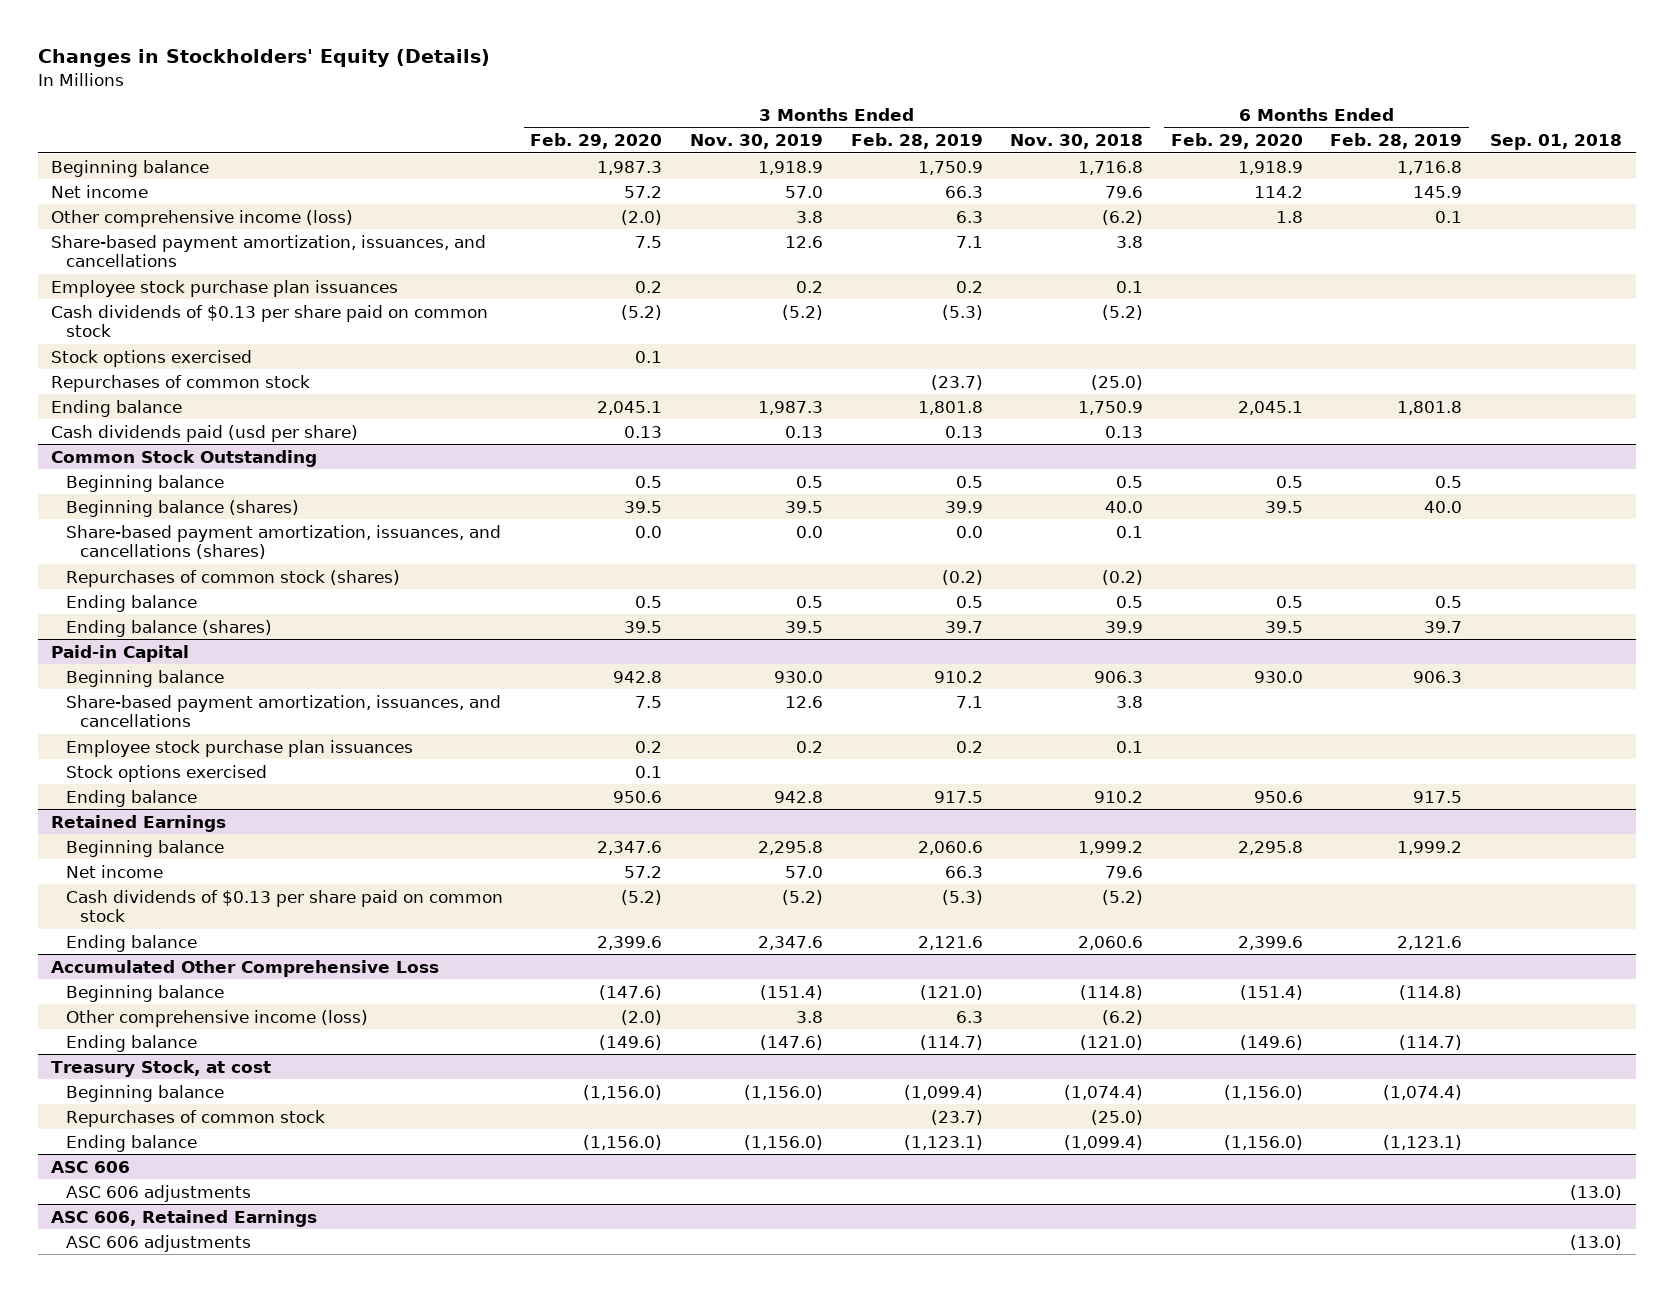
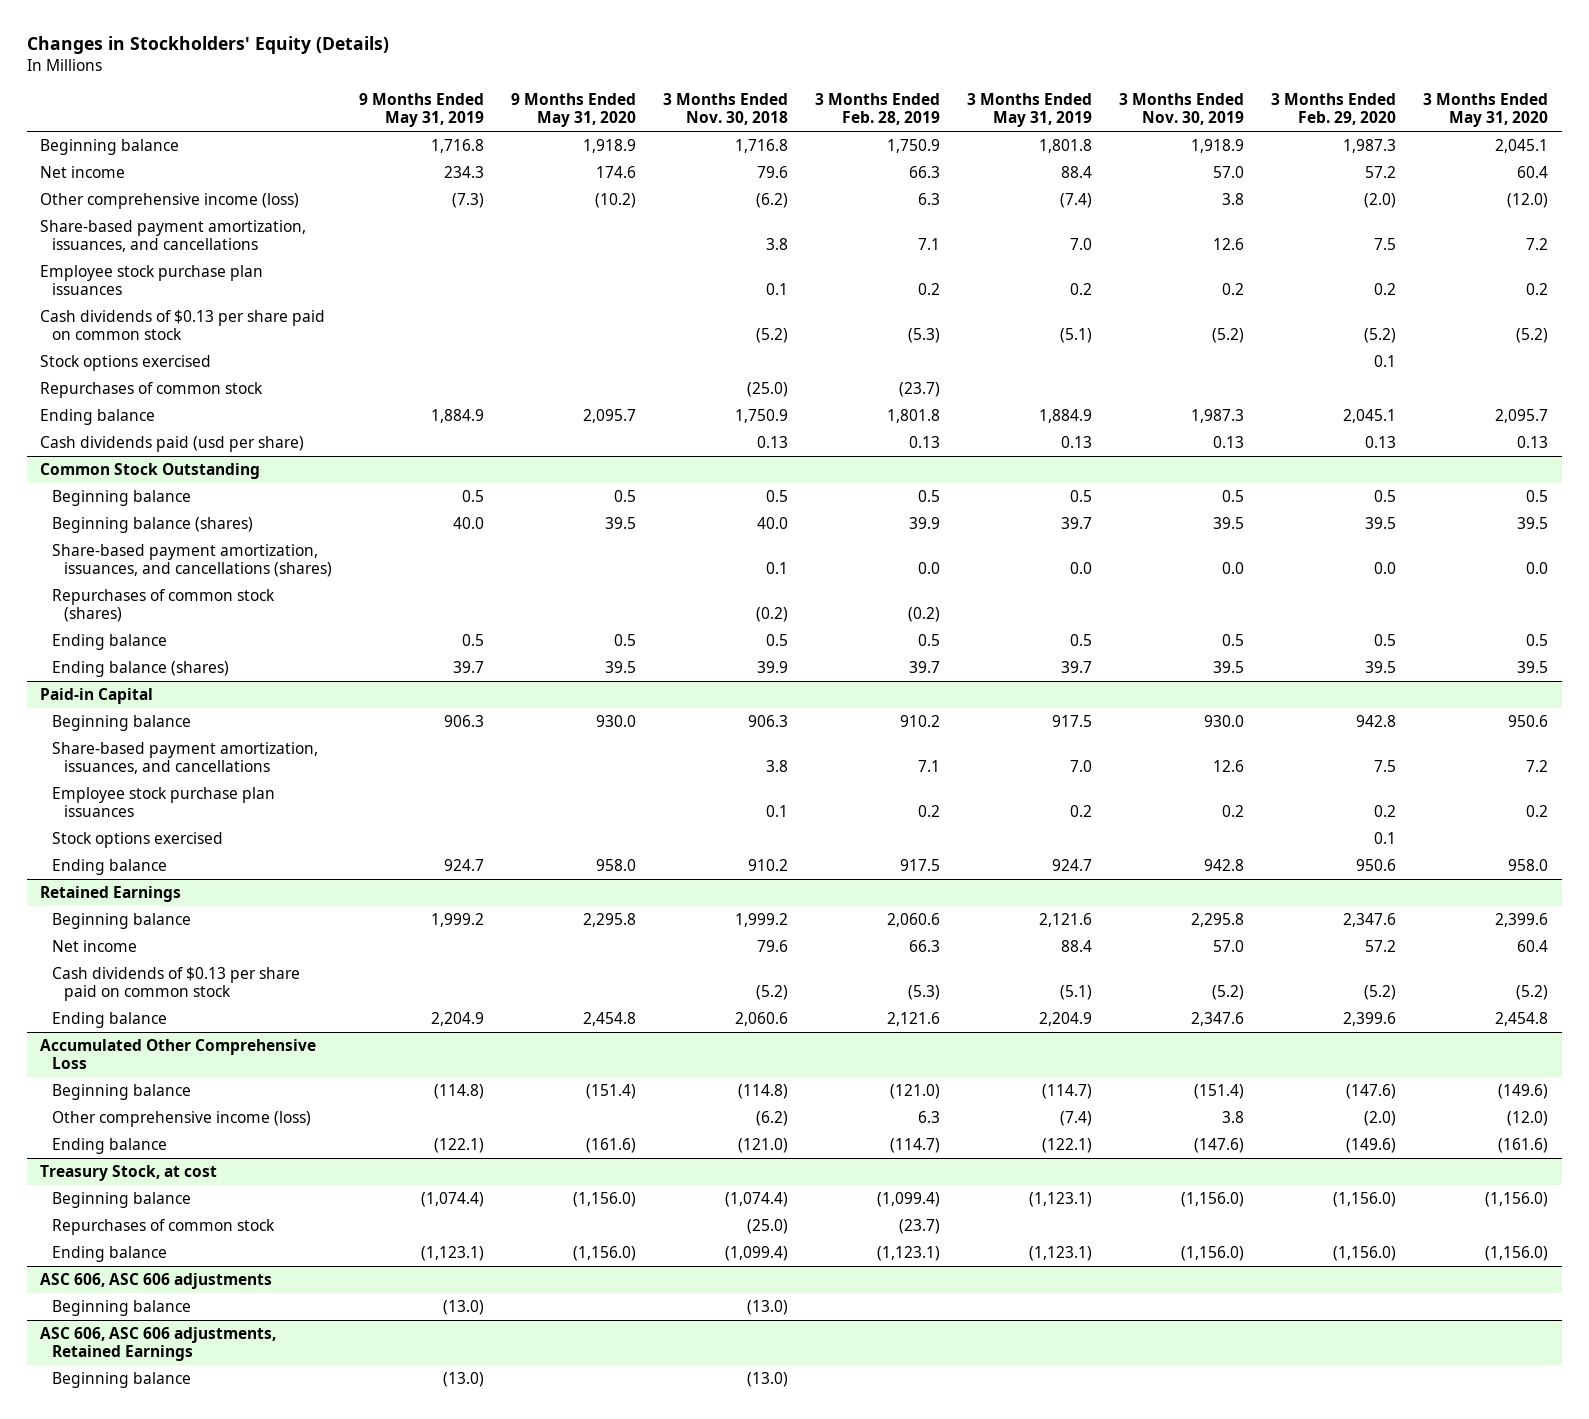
- | 3 Months Ended Feb. 29, 2020 | 3 Months Ended Nov. 30, 2019 | 3 Months Ended Feb. 28, 2019 | 3 Months Ended Nov. 30, 2018 | 6 Months Ended Feb. 29, 2020 | 6 Months Ended Feb. 28, 2019 | Sep. 01, 2018
+ | 9 Months Ended May 31, 2019 | 9 Months Ended May 31, 2020 | 3 Months Ended Nov. 30, 2018 | 3 Months Ended Feb. 28, 2019 | 3 Months Ended May 31, 2019 | 3 Months Ended Nov. 30, 2019 | 3 Months Ended Feb. 29, 2020 | 3 Months Ended May 31, 2020
- ASC 606
- ASC 606 adjustments | | | | | | | (13.0)
- ASC 606, Retained Earnings
- ASC 606 adjustments | | | | | | | (13.0)
+ ASC 606, ASC 606 adjustments
+ Beginning balance | (13.0) | | (13.0) | | | | |
+ ASC 606, ASC 606 adjustments, Retained Earnings
+ Beginning balance | (13.0) | | (13.0) | | | | |

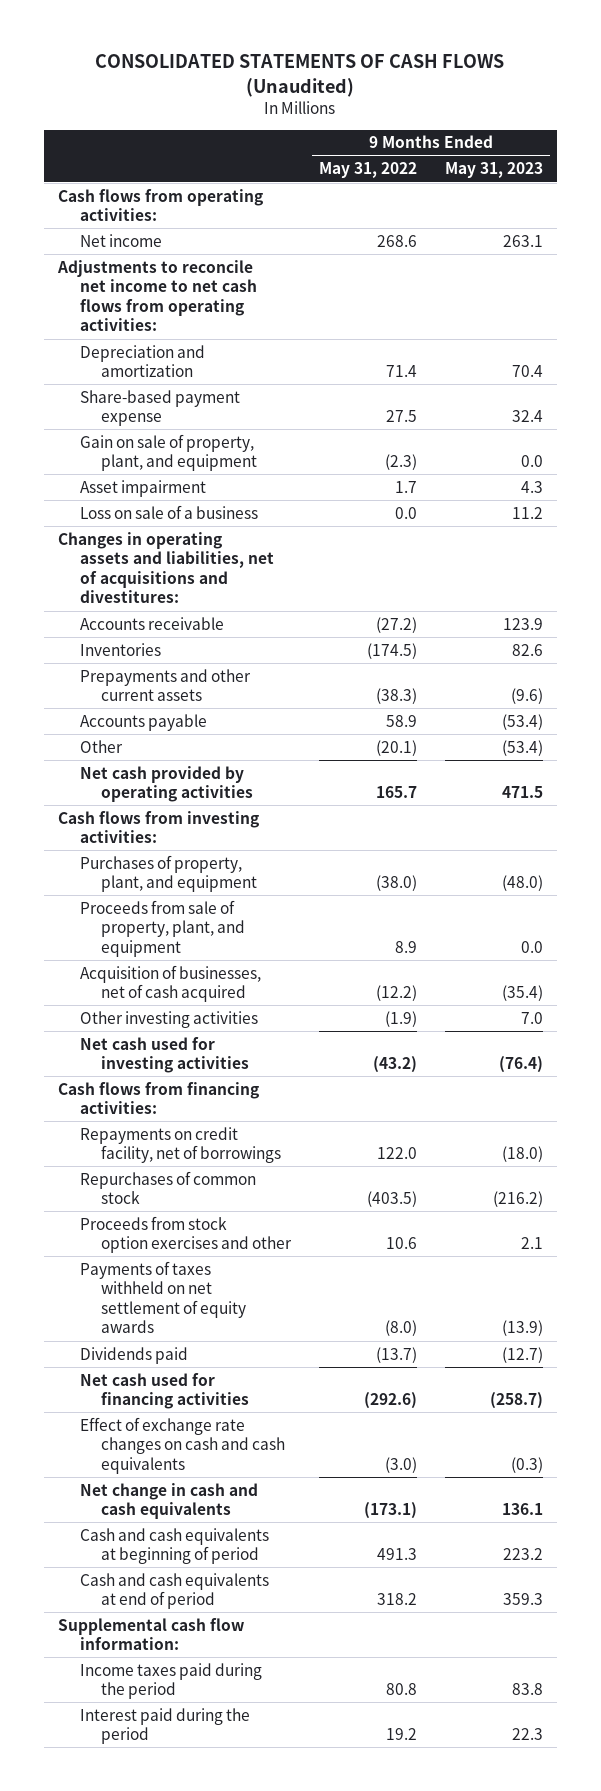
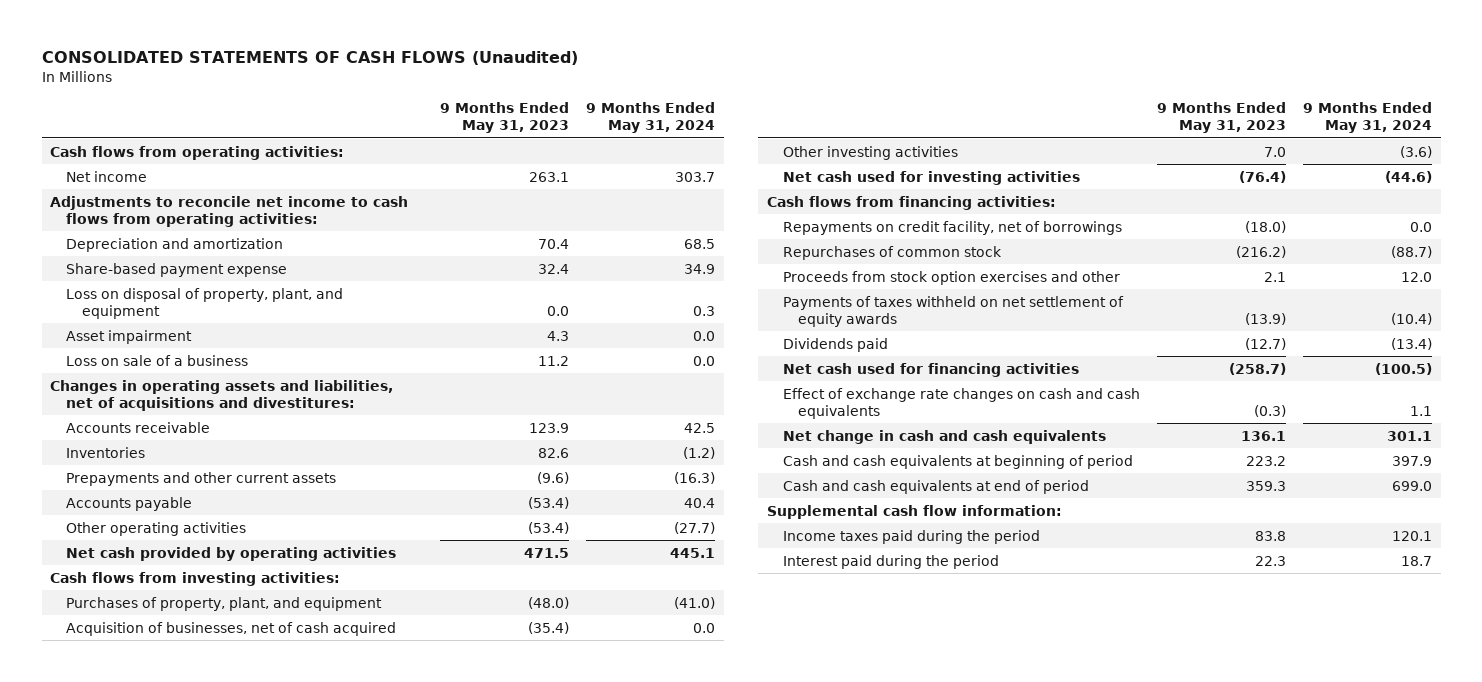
- | 9 Months Ended May 31, 2022 | 9 Months Ended May 31, 2023
+ | 9 Months Ended May 31, 2023 | 9 Months Ended May 31, 2024
- Adjustments to reconcile net income to net cash flows from operating activities:
+ Adjustments to reconcile net income to cash flows from operating activities:
- Gain on sale of property, plant, and equipment | (2.3) | 0.0
+ Loss on disposal of property, plant, and equipment | 0.0 | 0.3
- Other | (20.1) | (53.4)
+ Other operating activities | (53.4) | (27.7)
- Proceeds from sale of property, plant, and equipment | 8.9 | 0.0

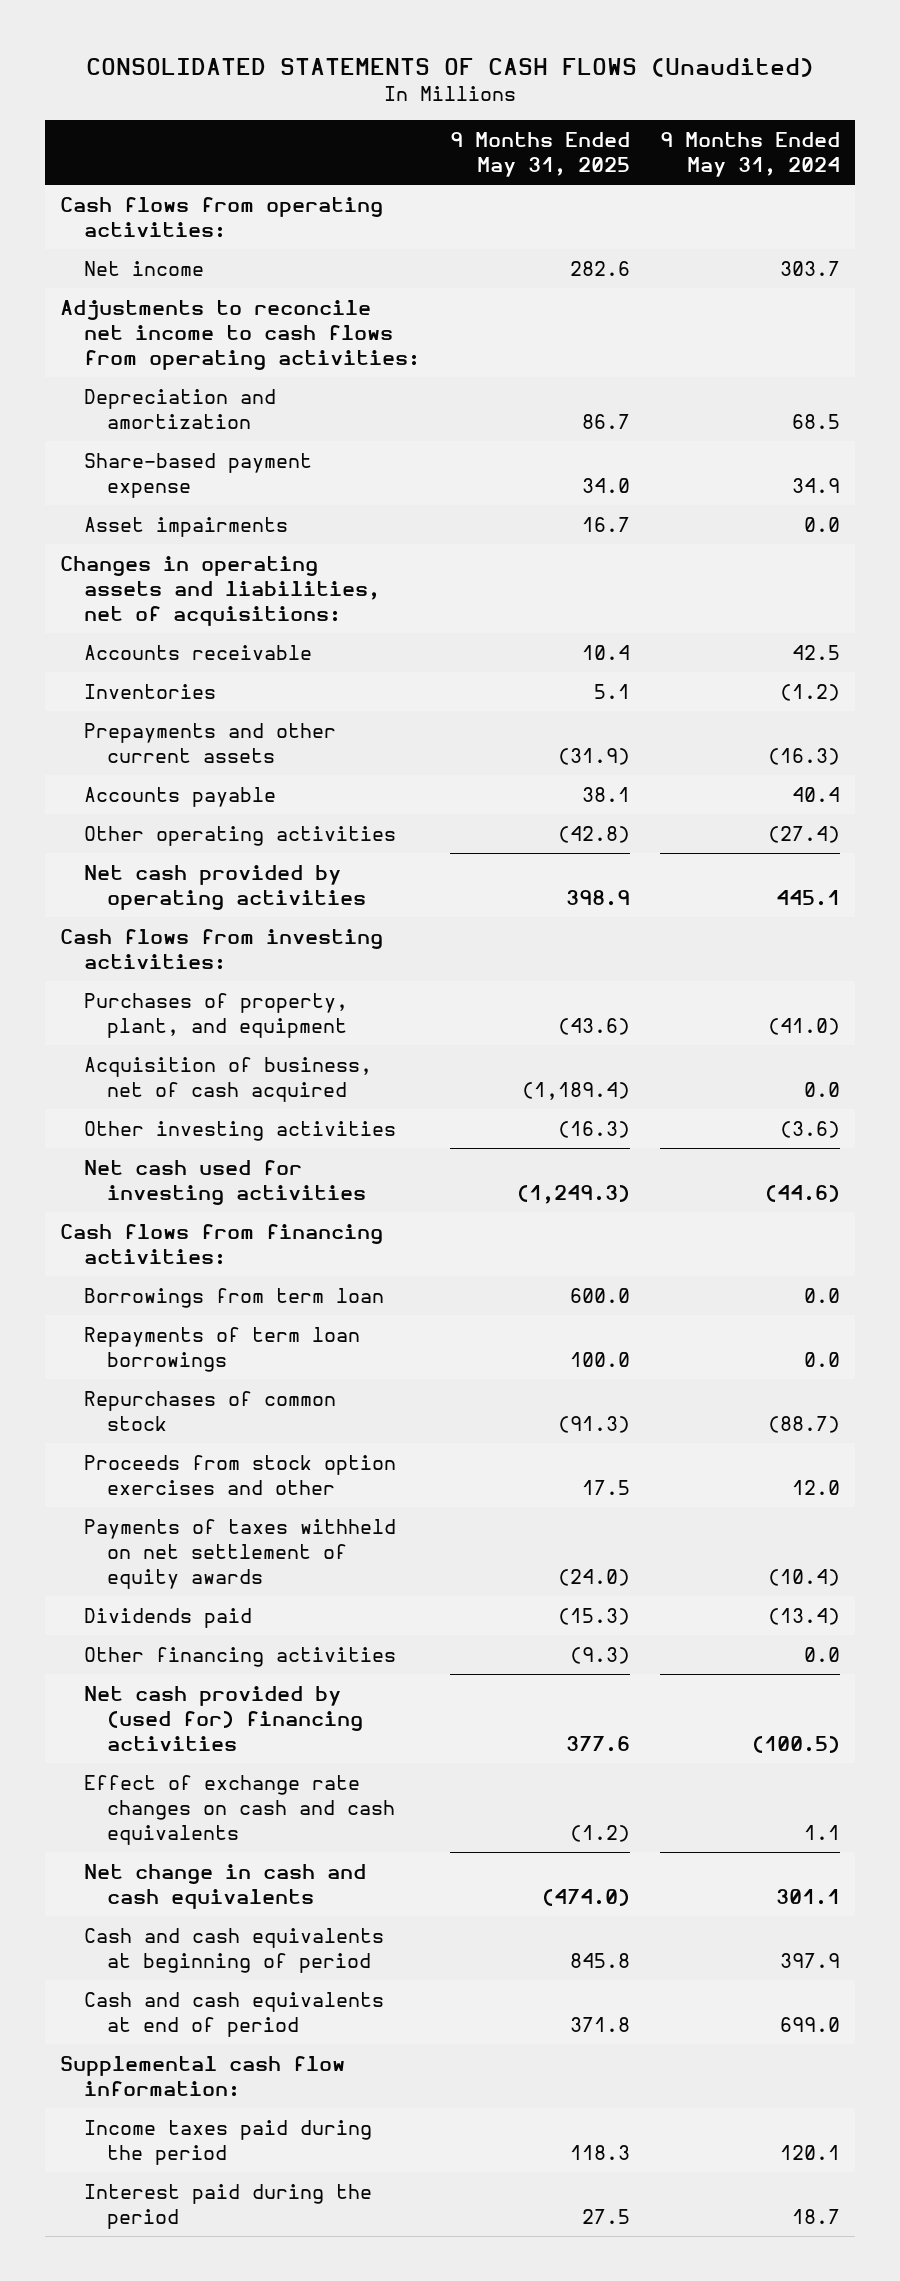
- | 9 Months Ended May 31, 2023 | 9 Months Ended May 31, 2024
+ | 9 Months Ended May 31, 2025 | 9 Months Ended May 31, 2024
- Loss on disposal of property, plant, and equipment | 0.0 | 0.3
- Asset impairment | 4.3 | 0.0
- Loss on sale of a business | 11.2 | 0.0
- Changes in operating assets and liabilities, net of acquisitions and divestitures:
+ Asset impairments | 16.7 | 0.0
+ Changes in operating assets and liabilities, net of acquisitions:
- Other operating activities | (53.4) | (27.7)
+ Other operating activities | (42.8) | (27.4)
- Acquisition of businesses, net of cash acquired | (35.4) | 0.0
+ Acquisition of business, net of cash acquired | (1,189.4) | 0.0
- Repayments on credit facility, net of borrowings | (18.0) | 0.0
+ Borrowings from term loan | 600.0 | 0.0
+ Repayments of term loan borrowings | 100.0 | 0.0
- Net cash used for financing activities | (258.7) | (100.5)
+ Other financing activities | (9.3) | 0.0
+ Net cash provided by (used for) financing activities | 377.6 | (100.5)

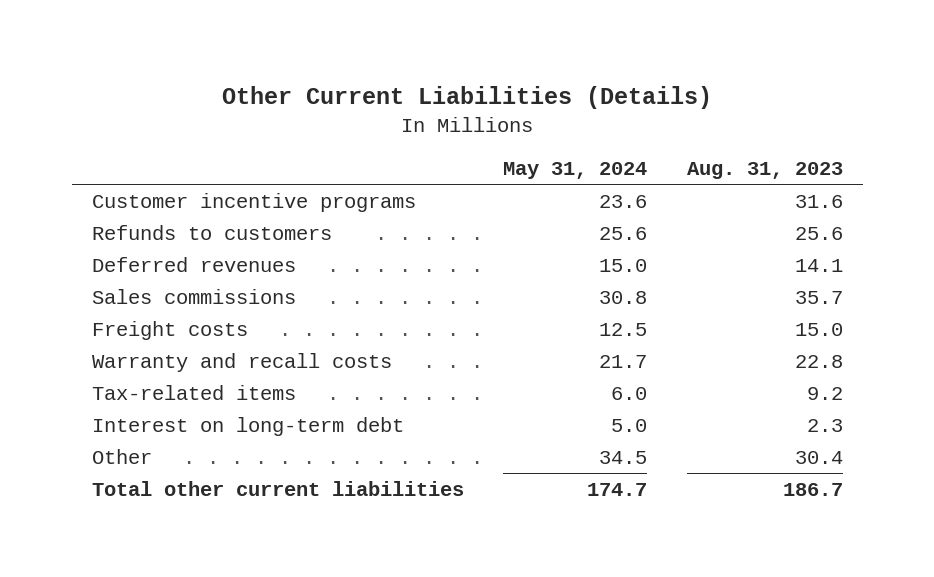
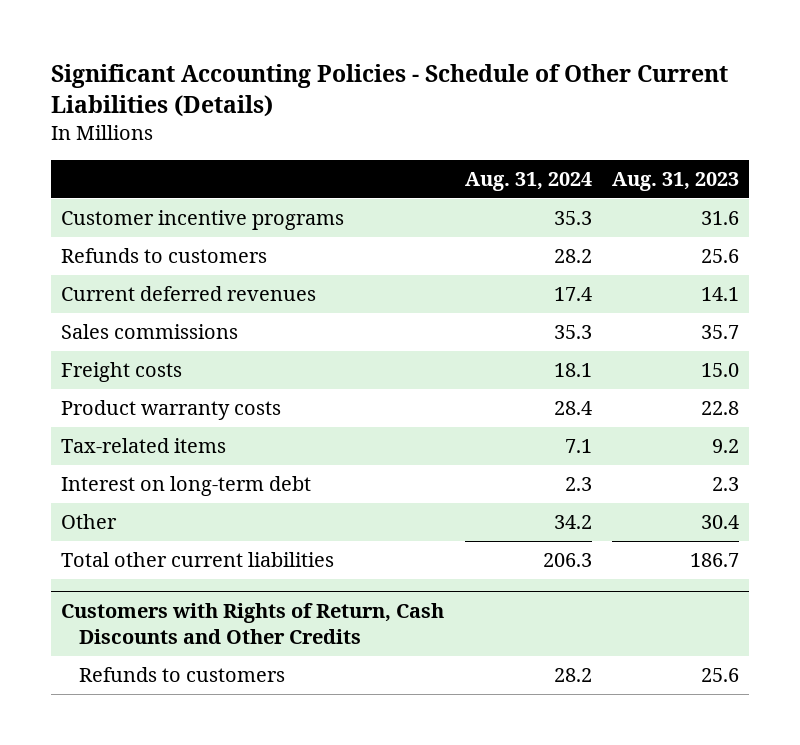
- Other Current Liabilities (Details)
+ Significant Accounting Policies - Schedule of Other Current Liabilities (Details)
- | May 31, 2024 | Aug. 31, 2023
+ | Aug. 31, 2024 | Aug. 31, 2023
- Deferred revenues | 15.0 | 14.1
+ Current deferred revenues | 17.4 | 14.1
- Warranty and recall costs | 21.7 | 22.8
+ Product warranty costs | 28.4 | 22.8
+ Customers with Rights of Return, Cash Discounts and Other Credits
+ Refunds to customers | 28.2 | 25.6

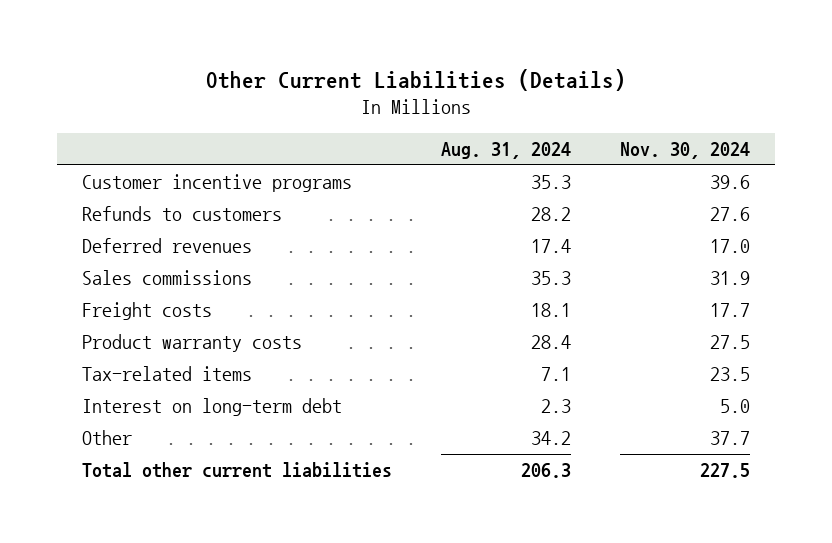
- Significant Accounting Policies - Schedule of Other Current Liabilities (Details)
+ Other Current Liabilities (Details)
- | Aug. 31, 2024 | Aug. 31, 2023
+ | Aug. 31, 2024 | Nov. 30, 2024
- Current deferred revenues | 17.4 | 14.1
+ Deferred revenues | 17.4 | 17.0
- Customers with Rights of Return, Cash Discounts and Other Credits
- Refunds to customers | 28.2 | 25.6

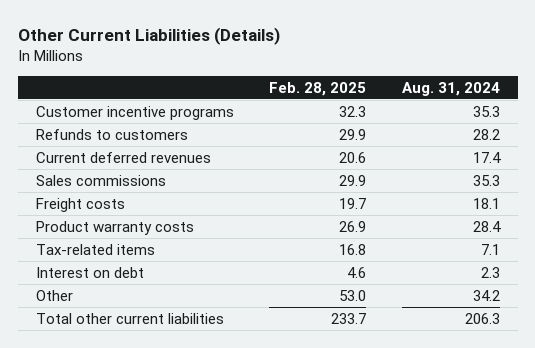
- | Aug. 31, 2024 | Nov. 30, 2024
+ | Feb. 28, 2025 | Aug. 31, 2024
- Deferred revenues | 17.4 | 17.0
+ Current deferred revenues | 20.6 | 17.4
- Interest on long-term debt | 2.3 | 5.0
+ Interest on debt | 4.6 | 2.3

